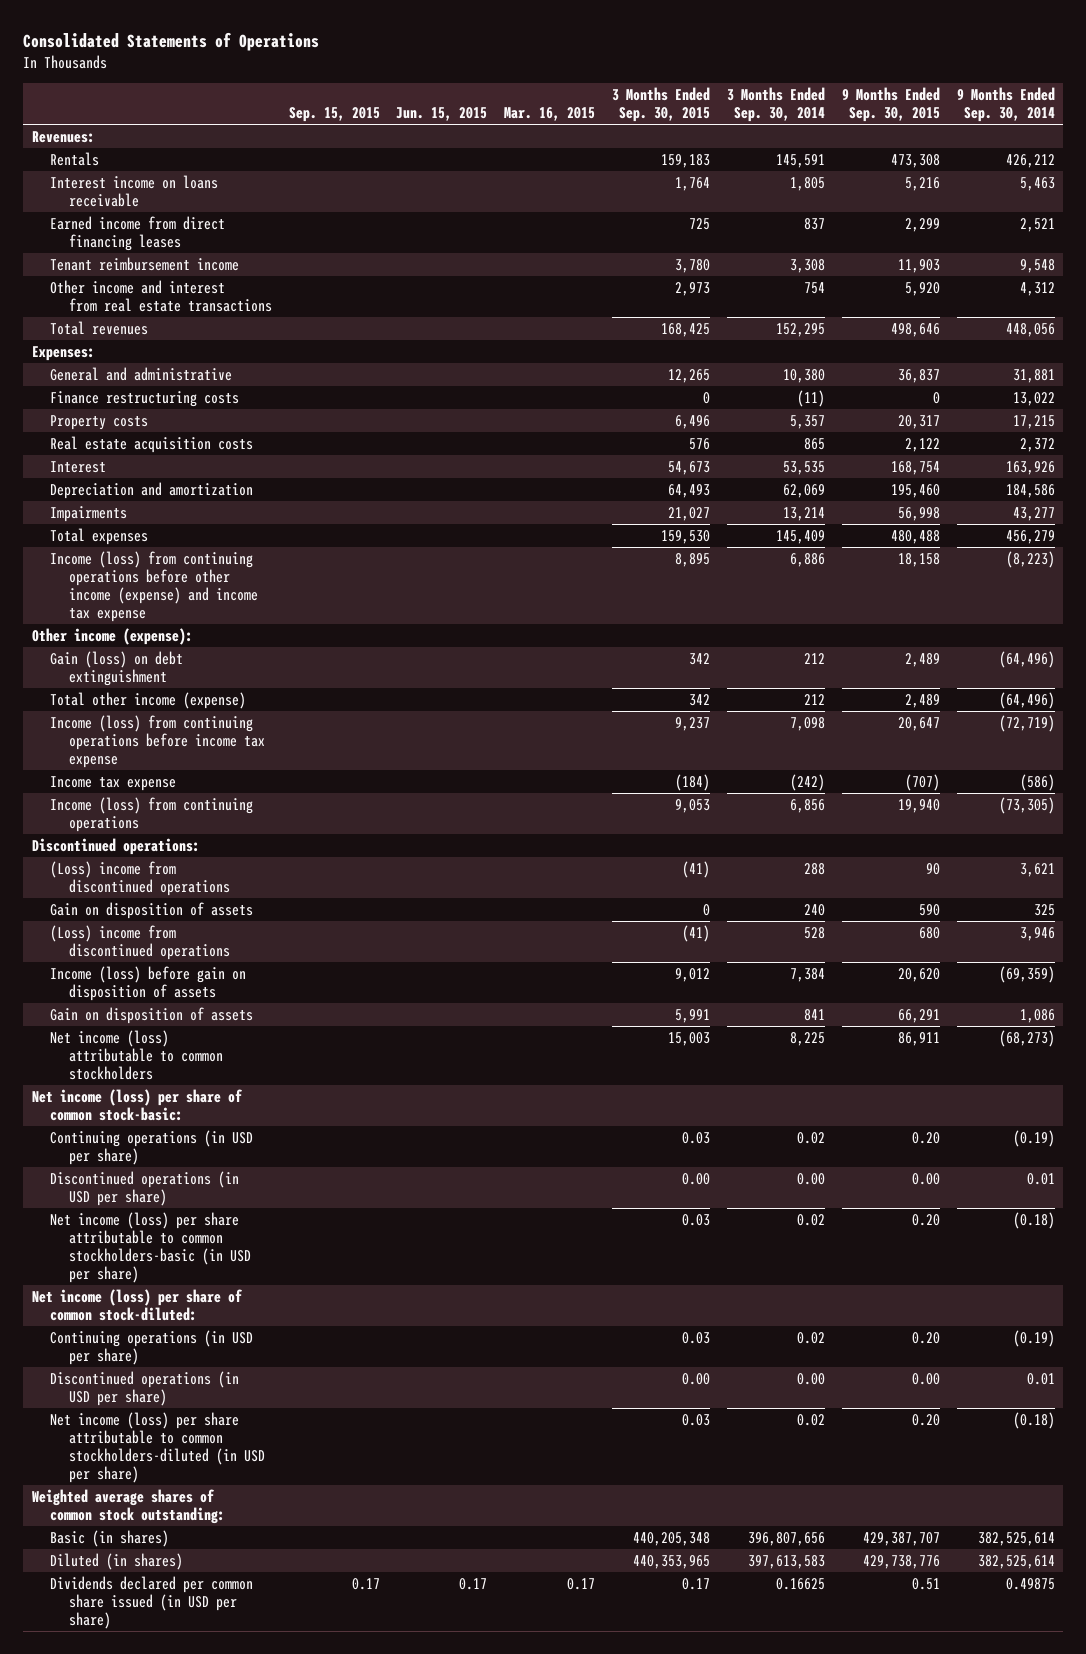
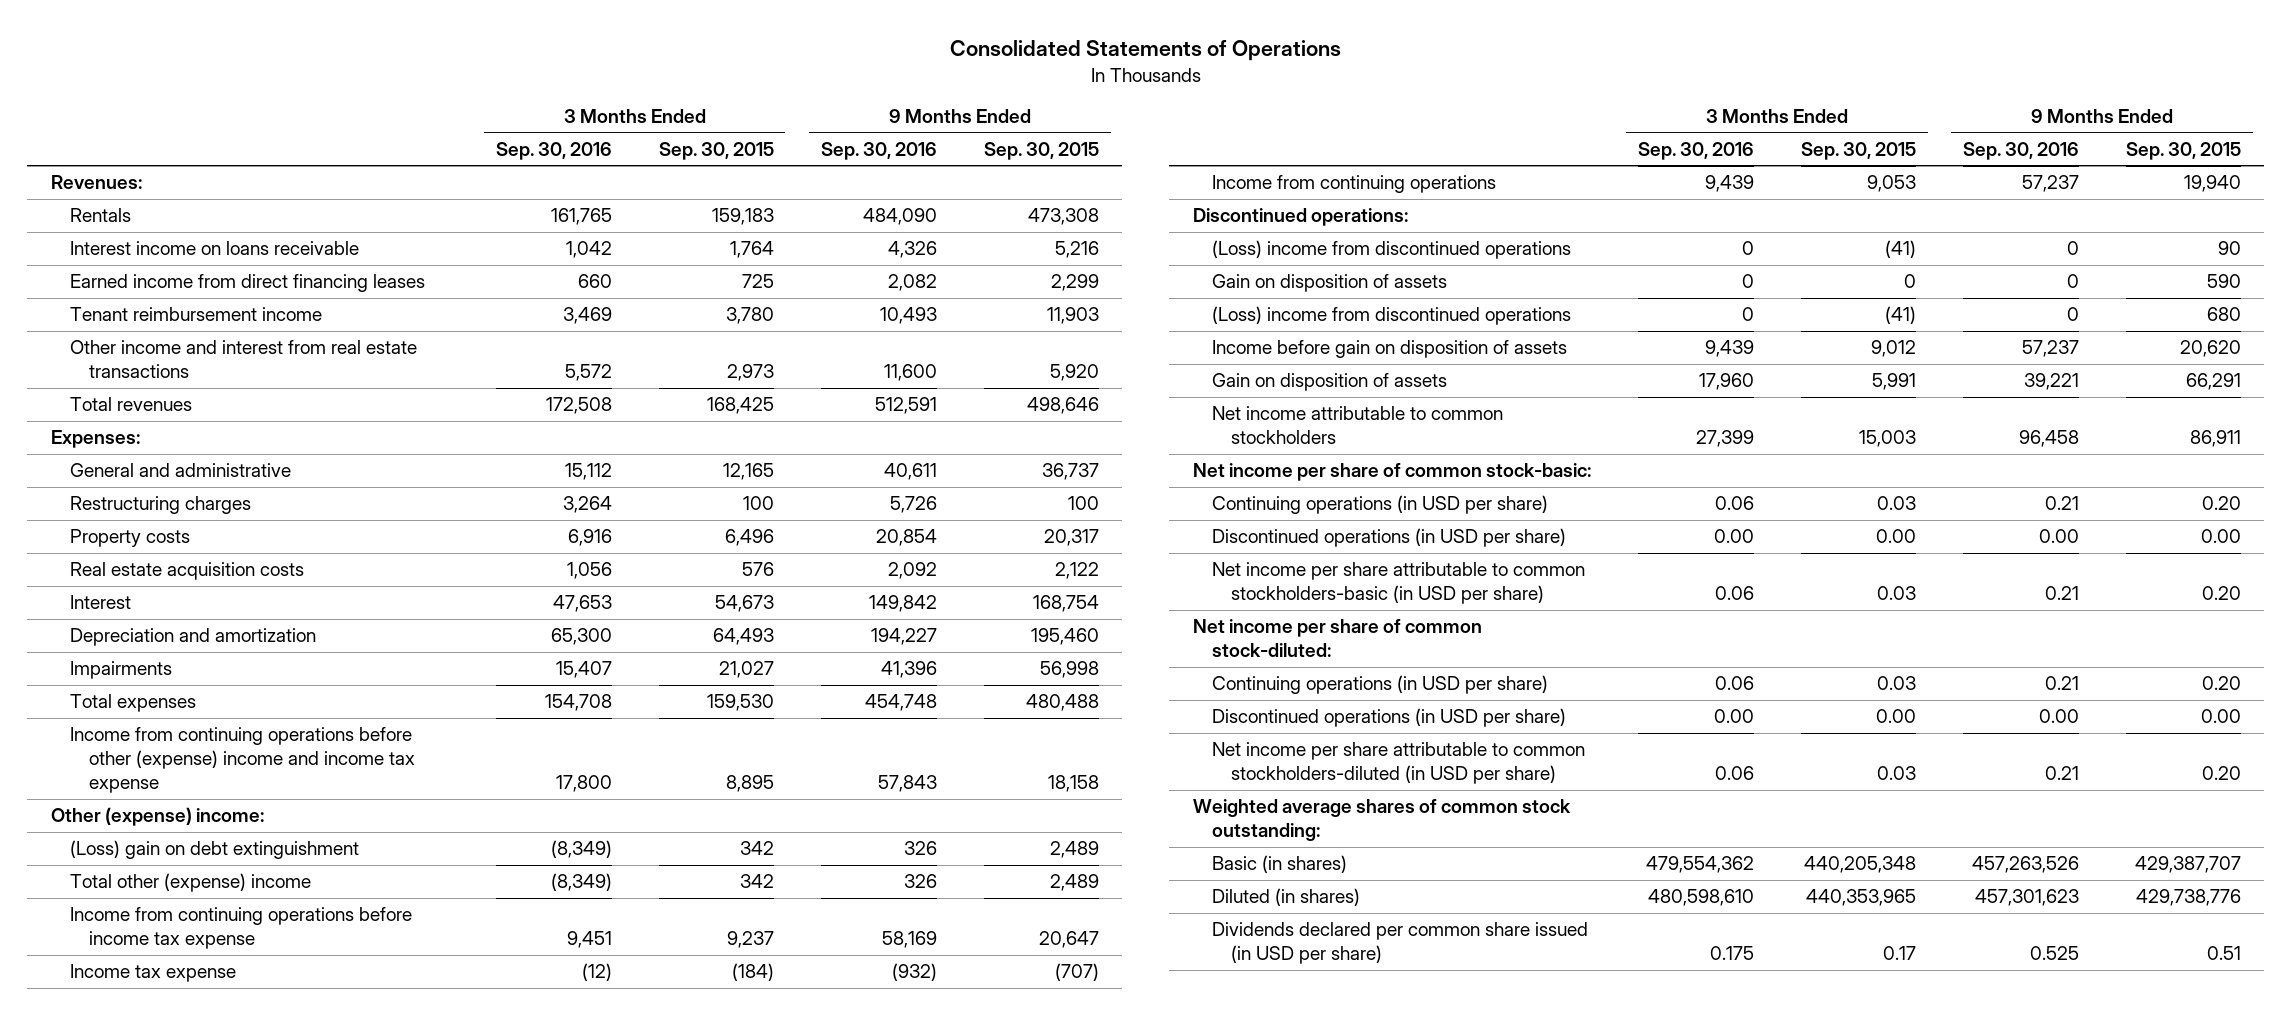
- | Sep. 15, 2015 | Jun. 15, 2015 | Mar. 16, 2015 | 3 Months Ended Sep. 30, 2015 | 3 Months Ended Sep. 30, 2014 | 9 Months Ended Sep. 30, 2015 | 9 Months Ended Sep. 30, 2014
+ | 3 Months Ended Sep. 30, 2016 | 3 Months Ended Sep. 30, 2015 | 9 Months Ended Sep. 30, 2016 | 9 Months Ended Sep. 30, 2015
- General and administrative | | | | 12,265 | 10,380 | 36,837 | 31,881
- Finance restructuring costs | | | | 0 | (11) | 0 | 13,022
+ General and administrative | 15,112 | 12,165 | 40,611 | 36,737
+ Restructuring charges | 3,264 | 100 | 5,726 | 100
- Income (loss) from continuing operations before other income (expense) and income tax expense | | | | 8,895 | 6,886 | 18,158 | (8,223)
- Other income (expense):
- Gain (loss) on debt extinguishment | | | | 342 | 212 | 2,489 | (64,496)
- Total other income (expense) | | | | 342 | 212 | 2,489 | (64,496)
- Income (loss) from continuing operations before income tax expense | | | | 9,237 | 7,098 | 20,647 | (72,719)
+ Income from continuing operations before other (expense) income and income tax expense | 17,800 | 8,895 | 57,843 | 18,158
+ Other (expense) income:
+ (Loss) gain on debt extinguishment | (8,349) | 342 | 326 | 2,489
+ Total other (expense) income | (8,349) | 342 | 326 | 2,489
+ Income from continuing operations before income tax expense | 9,451 | 9,237 | 58,169 | 20,647
- Income (loss) from continuing operations | | | | 9,053 | 6,856 | 19,940 | (73,305)
+ Income from continuing operations | 9,439 | 9,053 | 57,237 | 19,940
- Income (loss) before gain on disposition of assets | | | | 9,012 | 7,384 | 20,620 | (69,359)
+ Income before gain on disposition of assets | 9,439 | 9,012 | 57,237 | 20,620
- Net income (loss) attributable to common stockholders | | | | 15,003 | 8,225 | 86,911 | (68,273)
- Net income (loss) per share of common stock-basic:
+ Net income attributable to common stockholders | 27,399 | 15,003 | 96,458 | 86,911
+ Net income per share of common stock-basic:
- Net income (loss) per share attributable to common stockholders-basic (in USD per share) | | | | 0.03 | 0.02 | 0.20 | (0.18)
- Net income (loss) per share of common stock-diluted:
+ Net income per share attributable to common stockholders-basic (in USD per share) | 0.06 | 0.03 | 0.21 | 0.20
+ Net income per share of common stock-diluted:
- Net income (loss) per share attributable to common stockholders-diluted (in USD per share) | | | | 0.03 | 0.02 | 0.20 | (0.18)
+ Net income per share attributable to common stockholders-diluted (in USD per share) | 0.06 | 0.03 | 0.21 | 0.20

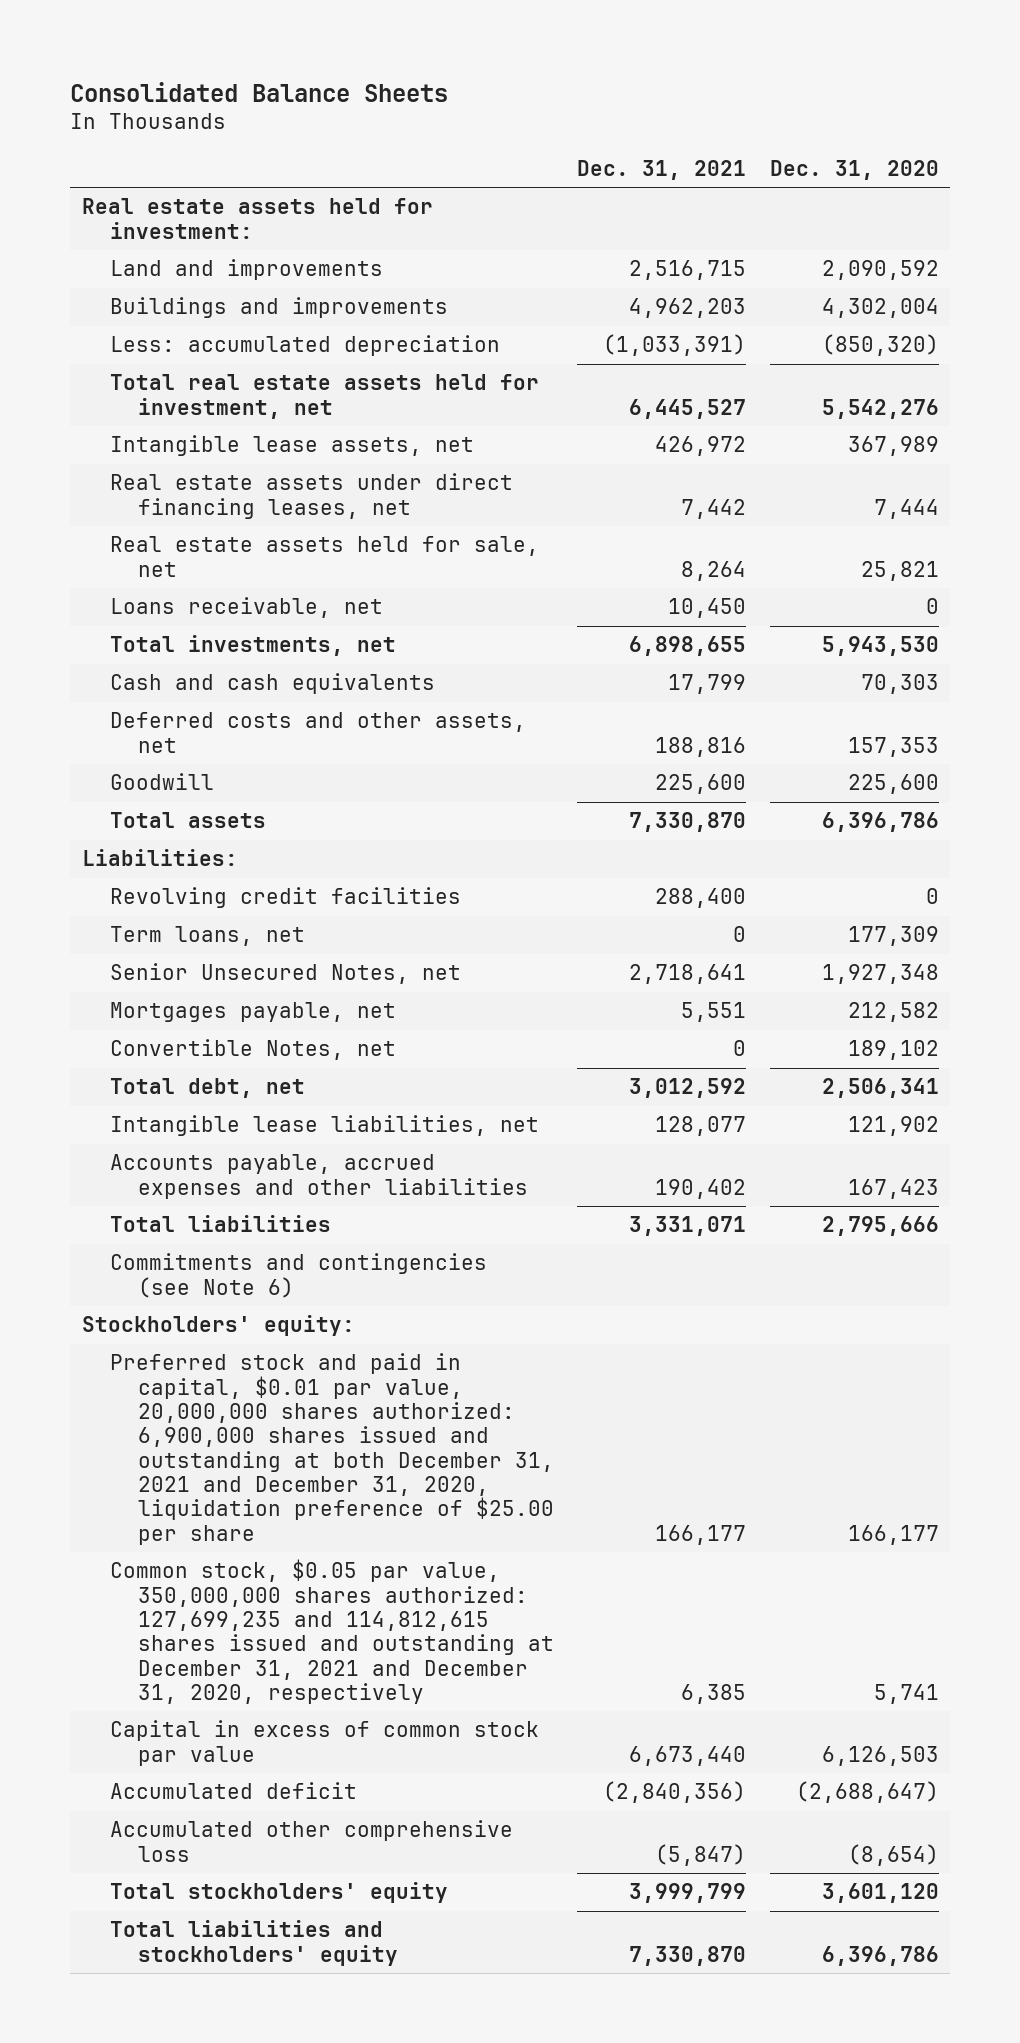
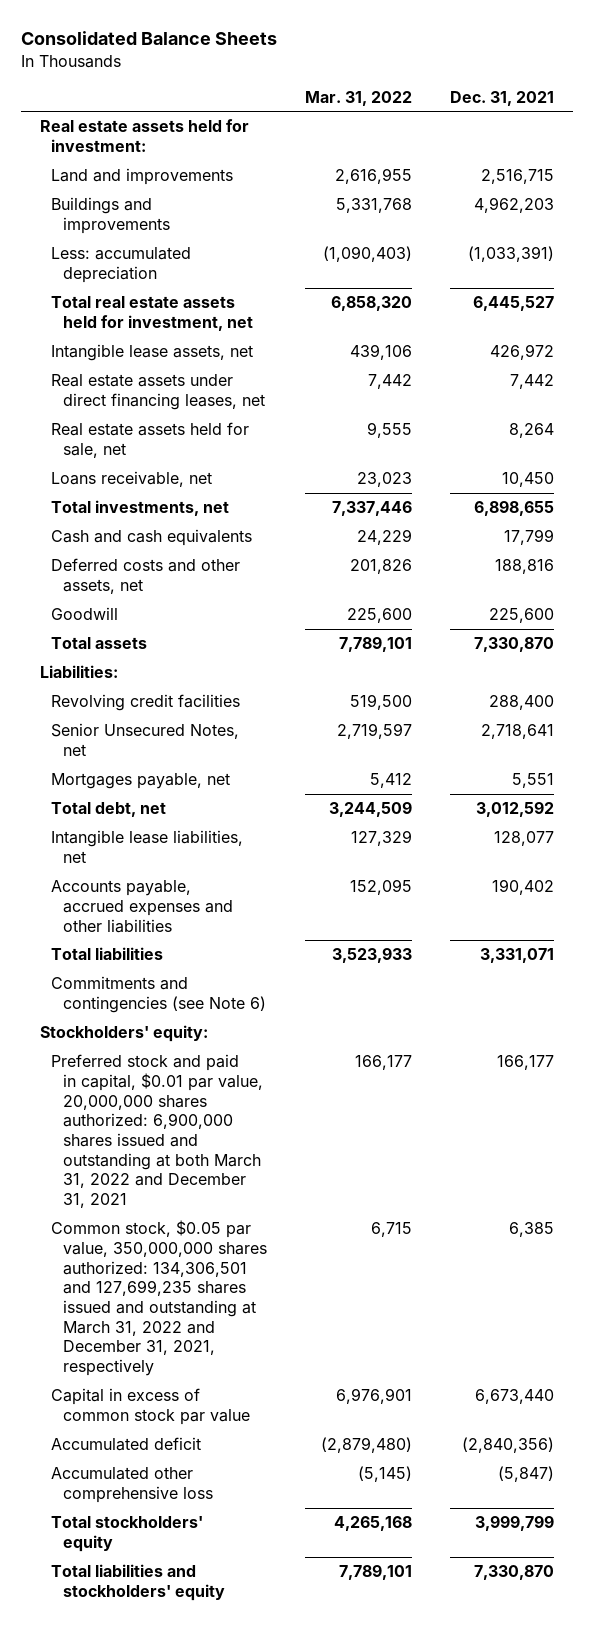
- | Dec. 31, 2021 | Dec. 31, 2020
+ | Mar. 31, 2022 | Dec. 31, 2021
- Term loans, net | 0 | 177,309
- Convertible Notes, net | 0 | 189,102
- Preferred stock and paid in capital, $0.01 par value, 20,000,000 shares authorized: 6,900,000 shares issued and outstanding at both December 31, 2021 and December 31, 2020, liquidation preference of $25.00 per share | 166,177 | 166,177
- Common stock, $0.05 par value, 350,000,000 shares authorized: 127,699,235 and 114,812,615 shares issued and outstanding at December 31, 2021 and December 31, 2020, respectively | 6,385 | 5,741
+ Preferred stock and paid in capital, $0.01 par value, 20,000,000 shares authorized: 6,900,000 shares issued and outstanding at both March 31, 2022 and December 31, 2021 | 166,177 | 166,177
+ Common stock, $0.05 par value, 350,000,000 shares authorized: 134,306,501 and 127,699,235 shares issued and outstanding at March 31, 2022 and December 31, 2021, respectively | 6,715 | 6,385

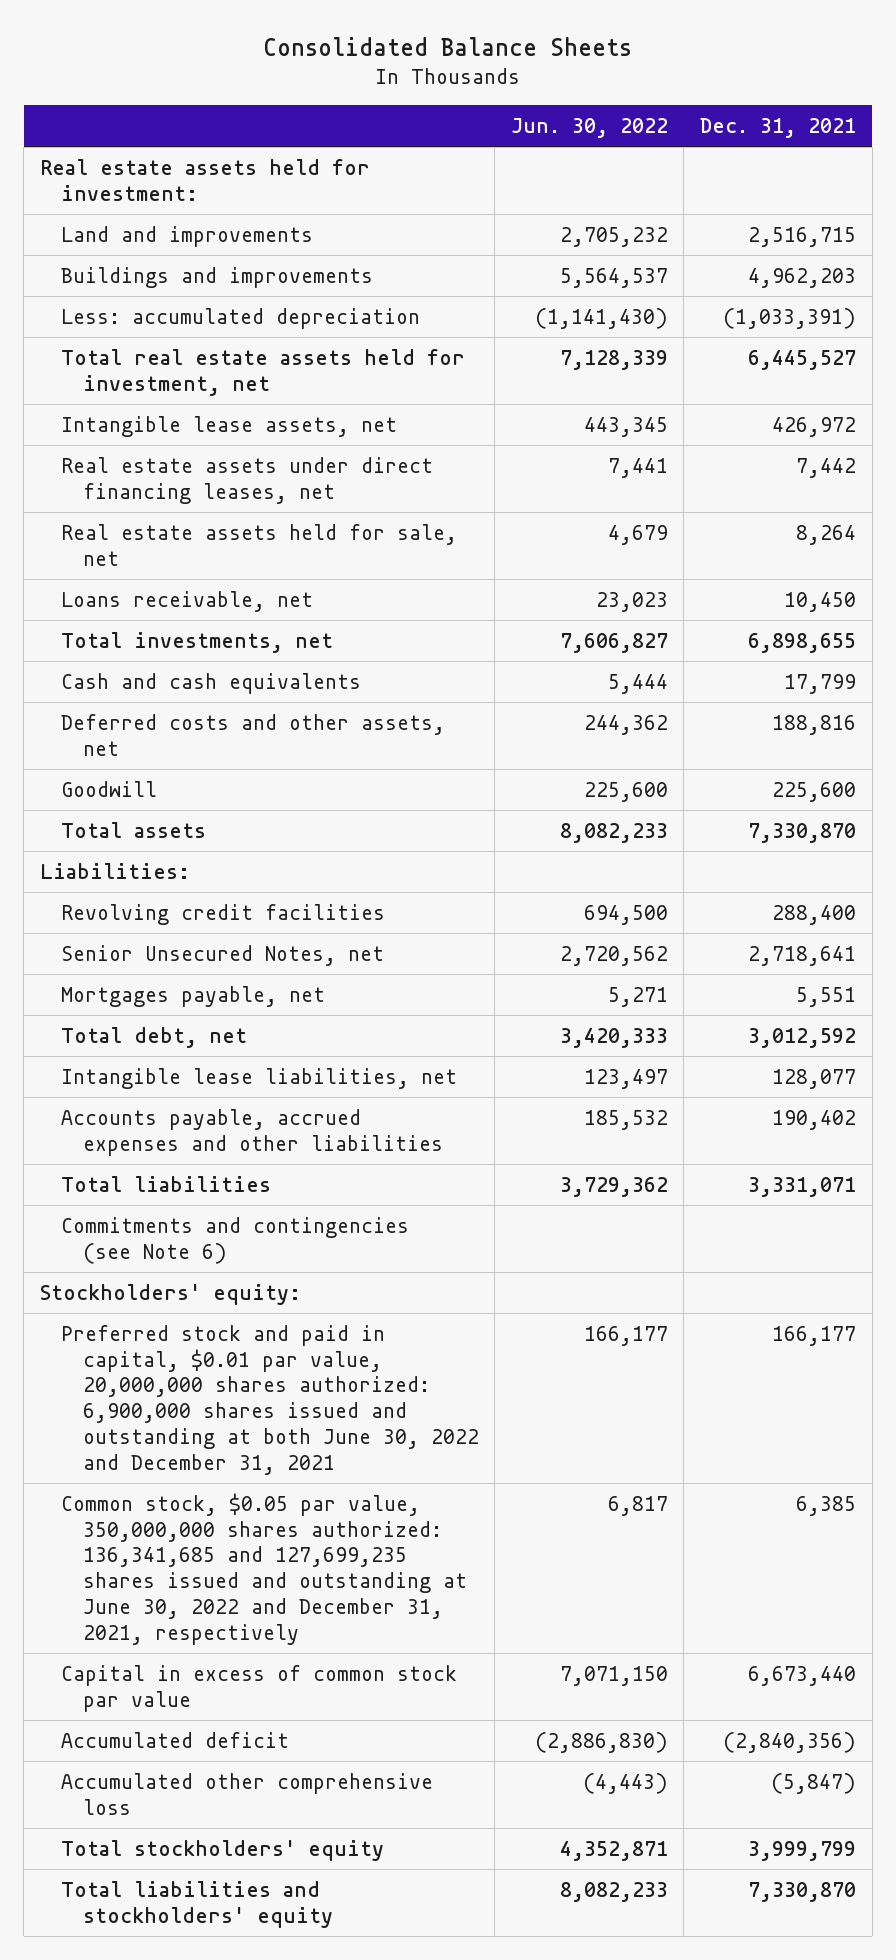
- | Mar. 31, 2022 | Dec. 31, 2021
+ | Jun. 30, 2022 | Dec. 31, 2021
- Preferred stock and paid in capital, $0.01 par value, 20,000,000 shares authorized: 6,900,000 shares issued and outstanding at both March 31, 2022 and December 31, 2021 | 166,177 | 166,177
- Common stock, $0.05 par value, 350,000,000 shares authorized: 134,306,501 and 127,699,235 shares issued and outstanding at March 31, 2022 and December 31, 2021, respectively | 6,715 | 6,385
+ Preferred stock and paid in capital, $0.01 par value, 20,000,000 shares authorized: 6,900,000 shares issued and outstanding at both June 30, 2022 and December 31, 2021 | 166,177 | 166,177
+ Common stock, $0.05 par value, 350,000,000 shares authorized: 136,341,685 and 127,699,235 shares issued and outstanding at June 30, 2022 and December 31, 2021, respectively | 6,817 | 6,385

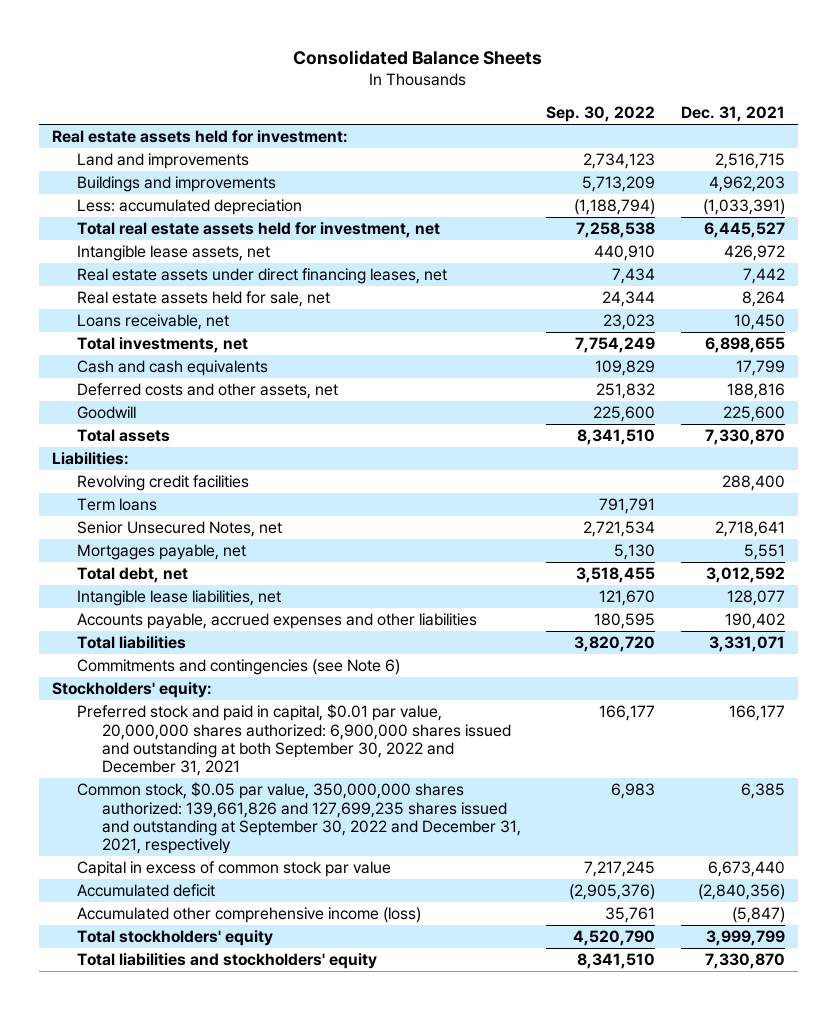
- | Jun. 30, 2022 | Dec. 31, 2021
+ | Sep. 30, 2022 | Dec. 31, 2021
+ Term loans | 791,791 |
- Preferred stock and paid in capital, $0.01 par value, 20,000,000 shares authorized: 6,900,000 shares issued and outstanding at both June 30, 2022 and December 31, 2021 | 166,177 | 166,177
- Common stock, $0.05 par value, 350,000,000 shares authorized: 136,341,685 and 127,699,235 shares issued and outstanding at June 30, 2022 and December 31, 2021, respectively | 6,817 | 6,385
+ Preferred stock and paid in capital, $0.01 par value, 20,000,000 shares authorized: 6,900,000 shares issued and outstanding at both September 30, 2022 and December 31, 2021 | 166,177 | 166,177
+ Common stock, $0.05 par value, 350,000,000 shares authorized: 139,661,826 and 127,699,235 shares issued and outstanding at September 30, 2022 and December 31, 2021, respectively | 6,983 | 6,385
- Accumulated other comprehensive loss | (4,443) | (5,847)
+ Accumulated other comprehensive income (loss) | 35,761 | (5,847)

